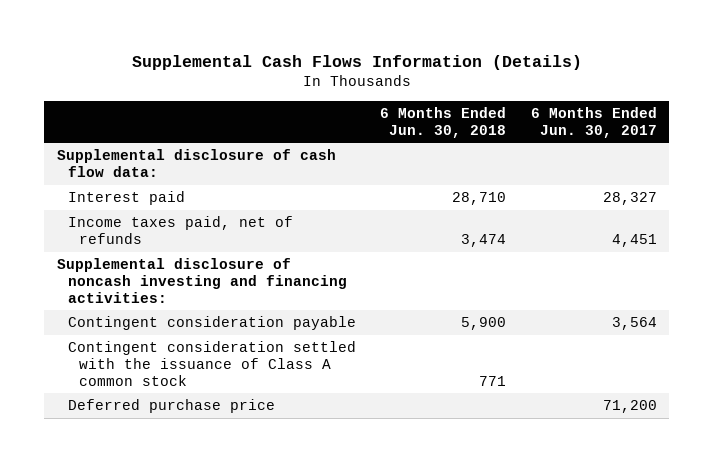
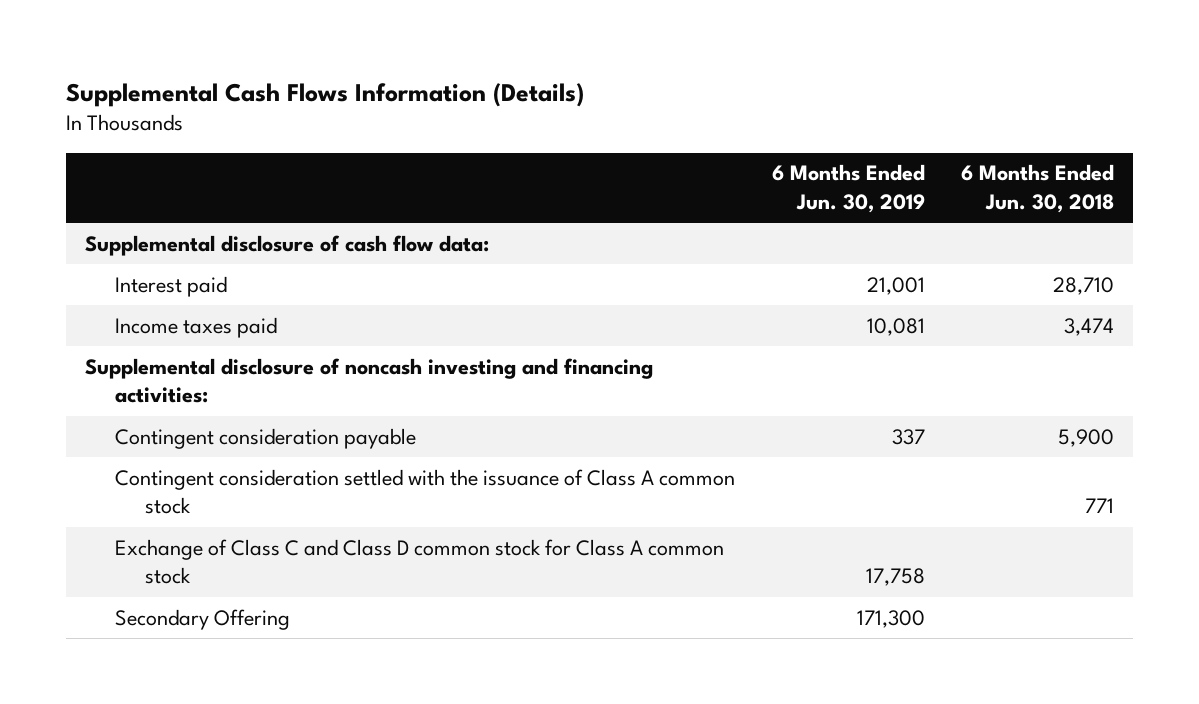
- | 6 Months Ended Jun. 30, 2018 | 6 Months Ended Jun. 30, 2017
+ | 6 Months Ended Jun. 30, 2019 | 6 Months Ended Jun. 30, 2018
- Income taxes paid, net of refunds | 3,474 | 4,451
+ Income taxes paid | 10,081 | 3,474
- Deferred purchase price | | 71,200
+ Exchange of Class C and Class D common stock for Class A common stock | 17,758 |
+ Secondary Offering | 171,300 |

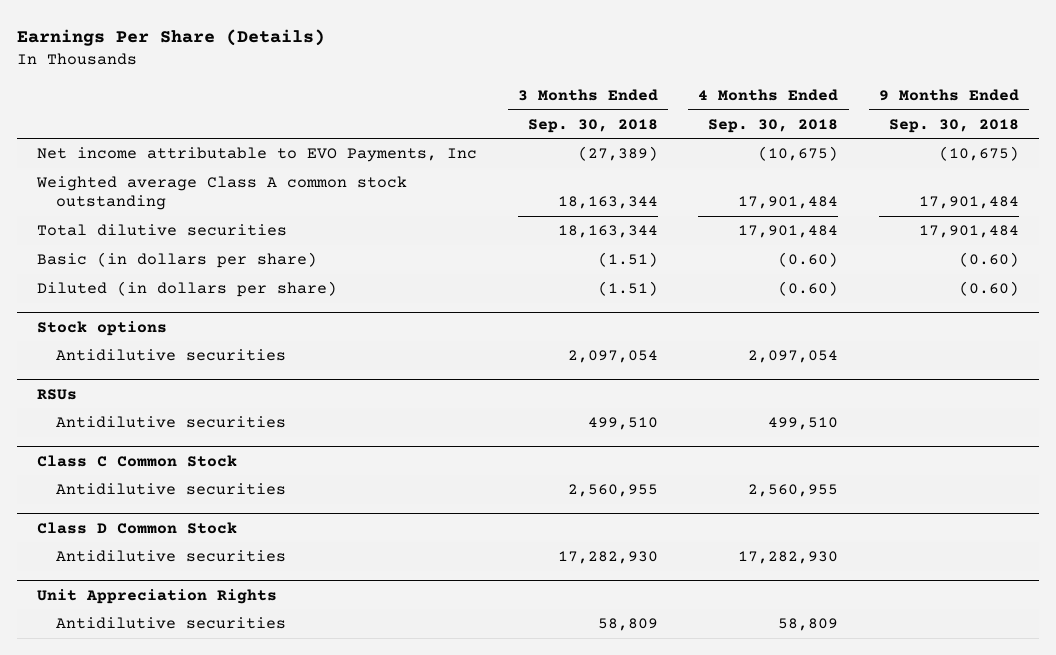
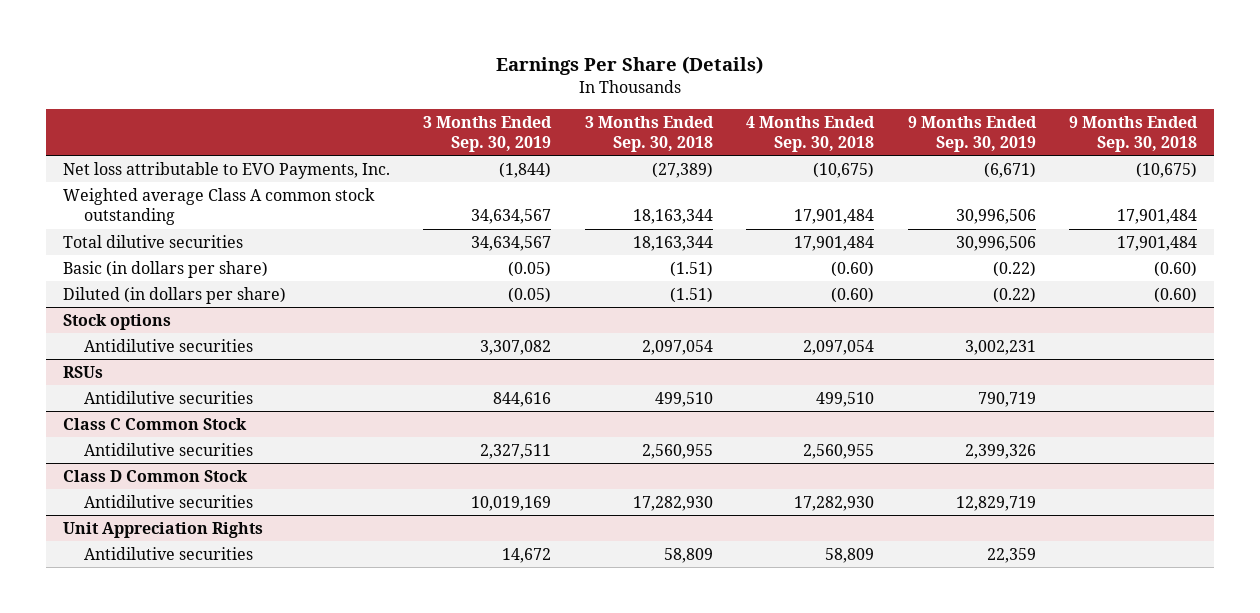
- | 3 Months Ended Sep. 30, 2018 | 4 Months Ended Sep. 30, 2018 | 9 Months Ended Sep. 30, 2018
+ | 3 Months Ended Sep. 30, 2019 | 3 Months Ended Sep. 30, 2018 | 4 Months Ended Sep. 30, 2018 | 9 Months Ended Sep. 30, 2019 | 9 Months Ended Sep. 30, 2018
- Net income attributable to EVO Payments, Inc | (27,389) | (10,675) | (10,675)
+ Net loss attributable to EVO Payments, Inc. | (1,844) | (27,389) | (10,675) | (6,671) | (10,675)

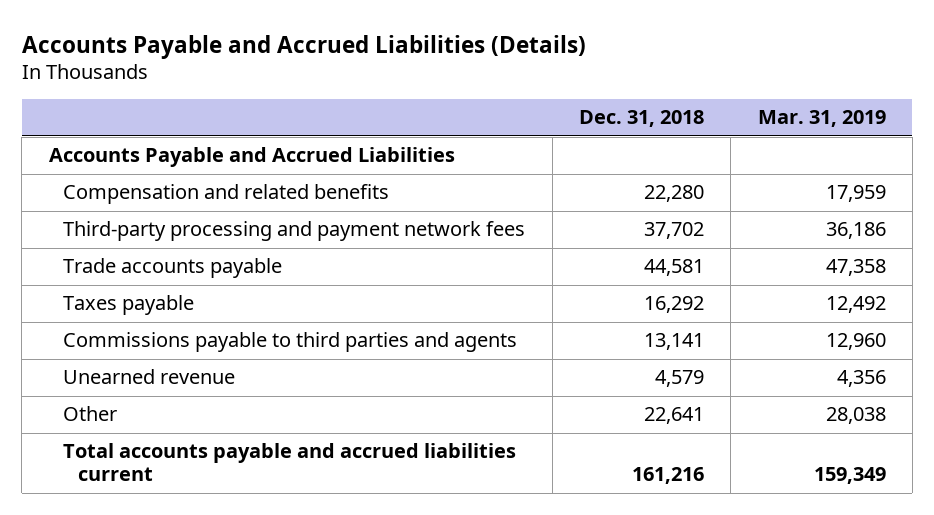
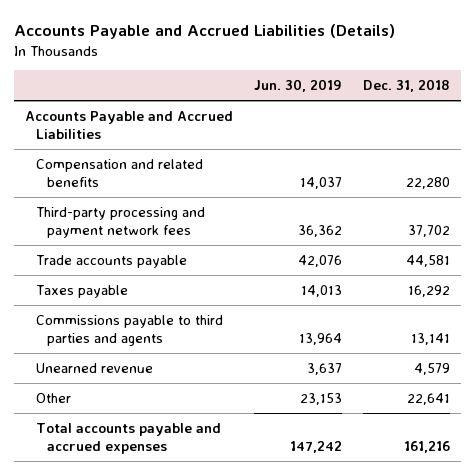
- | Dec. 31, 2018 | Mar. 31, 2019
+ | Jun. 30, 2019 | Dec. 31, 2018
- Total accounts payable and accrued liabilities current | 161,216 | 159,349
+ Total accounts payable and accrued expenses | 147,242 | 161,216

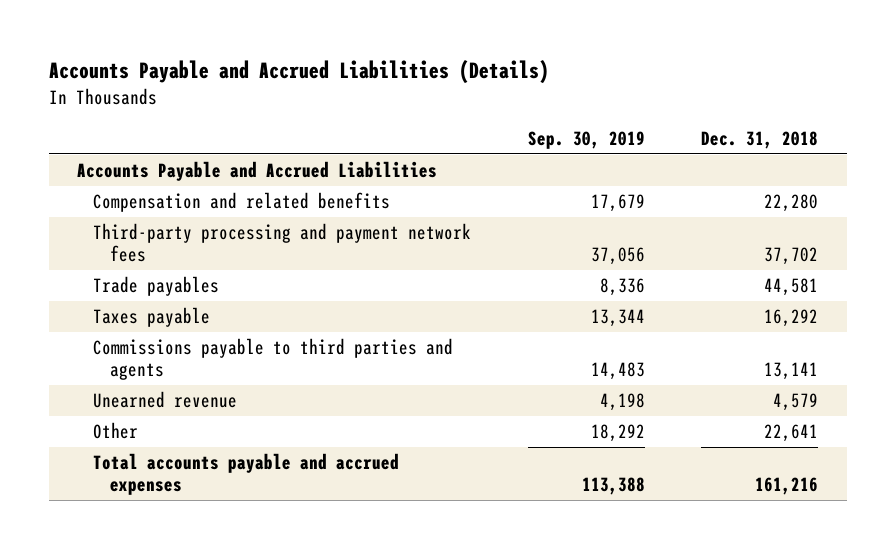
- | Jun. 30, 2019 | Dec. 31, 2018
+ | Sep. 30, 2019 | Dec. 31, 2018
- Trade accounts payable | 42,076 | 44,581
+ Trade payables | 8,336 | 44,581

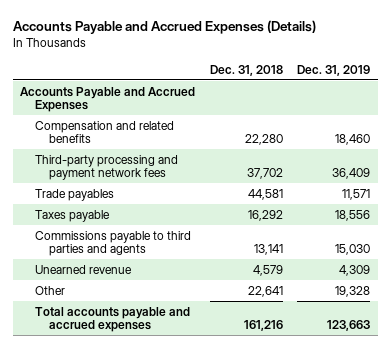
- Accounts Payable and Accrued Liabilities (Details)
+ Accounts Payable and Accrued Expenses (Details)
- | Sep. 30, 2019 | Dec. 31, 2018
+ | Dec. 31, 2018 | Dec. 31, 2019
- Accounts Payable and Accrued Liabilities
+ Accounts Payable and Accrued Expenses

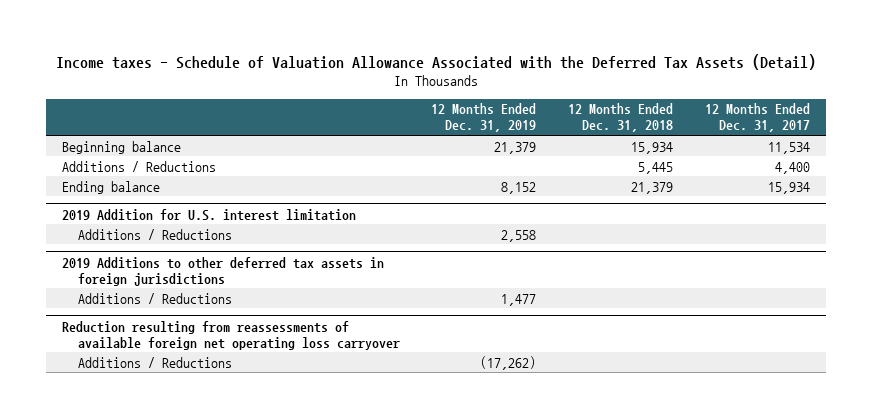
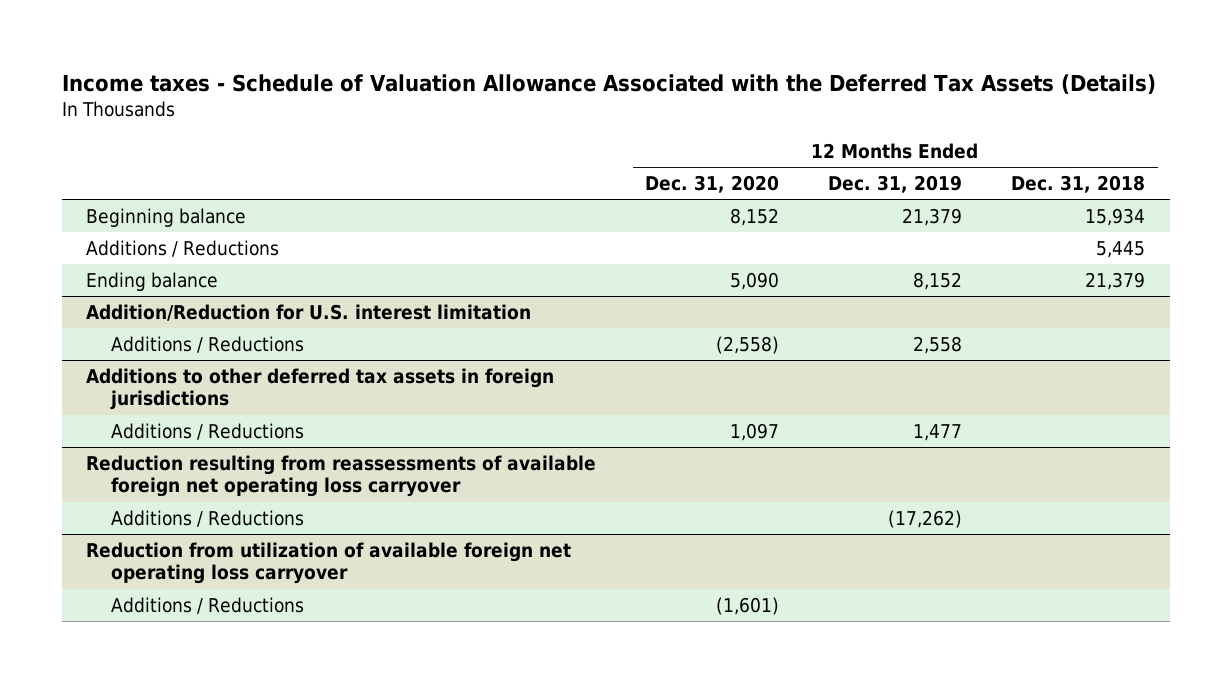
- Income taxes - Schedule of Valuation Allowance Associated with the Deferred Tax Assets (Detail)
+ Income taxes - Schedule of Valuation Allowance Associated with the Deferred Tax Assets (Details)
- | 12 Months Ended Dec. 31, 2019 | 12 Months Ended Dec. 31, 2018 | 12 Months Ended Dec. 31, 2017
+ | 12 Months Ended Dec. 31, 2020 | 12 Months Ended Dec. 31, 2019 | 12 Months Ended Dec. 31, 2018
- 2019 Addition for U.S. interest limitation
+ Addition/Reduction for U.S. interest limitation
- 2019 Additions to other deferred tax assets in foreign jurisdictions
+ Additions to other deferred tax assets in foreign jurisdictions
+ Reduction from utilization of available foreign net operating loss carryover
+ Additions / Reductions | (1,601) | |

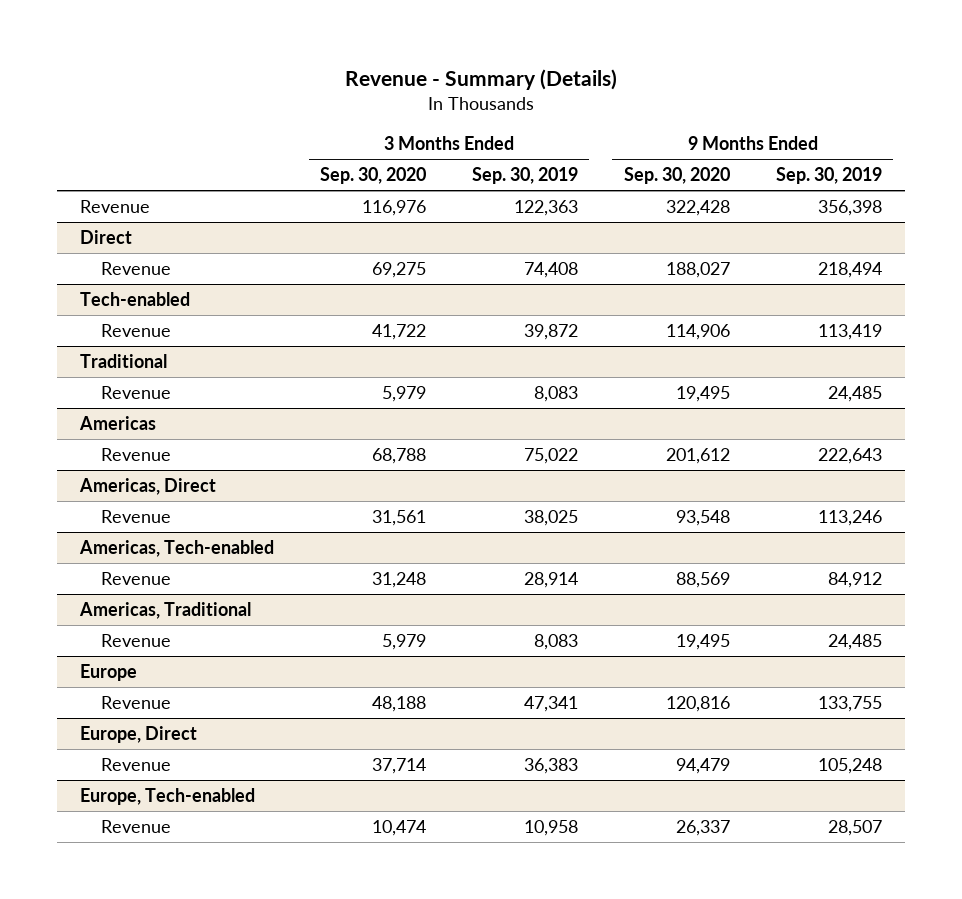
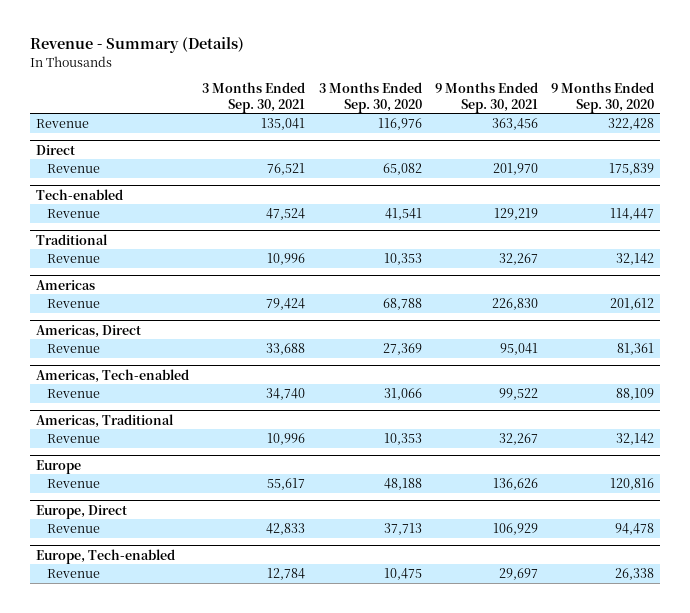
- | 3 Months Ended Sep. 30, 2020 | 3 Months Ended Sep. 30, 2019 | 9 Months Ended Sep. 30, 2020 | 9 Months Ended Sep. 30, 2019
+ | 3 Months Ended Sep. 30, 2021 | 3 Months Ended Sep. 30, 2020 | 9 Months Ended Sep. 30, 2021 | 9 Months Ended Sep. 30, 2020
@ Direct
- Revenue | 69,275 | 74,408 | 188,027 | 218,494
+ Revenue | 76,521 | 65,082 | 201,970 | 175,839
@ Tech-enabled
- Revenue | 41,722 | 39,872 | 114,906 | 113,419
+ Revenue | 47,524 | 41,541 | 129,219 | 114,447
@ Traditional
- Revenue | 5,979 | 8,083 | 19,495 | 24,485
+ Revenue | 10,996 | 10,353 | 32,267 | 32,142
@ Americas, Direct
- Revenue | 31,561 | 38,025 | 93,548 | 113,246
+ Revenue | 33,688 | 27,369 | 95,041 | 81,361
@ Americas, Tech-enabled
- Revenue | 31,248 | 28,914 | 88,569 | 84,912
+ Revenue | 34,740 | 31,066 | 99,522 | 88,109
@ Americas, Traditional
- Revenue | 5,979 | 8,083 | 19,495 | 24,485
+ Revenue | 10,996 | 10,353 | 32,267 | 32,142
@ Europe, Direct
- Revenue | 37,714 | 36,383 | 94,479 | 105,248
+ Revenue | 42,833 | 37,713 | 106,929 | 94,478
@ Europe, Tech-enabled
- Revenue | 10,474 | 10,958 | 26,337 | 28,507
+ Revenue | 12,784 | 10,475 | 29,697 | 26,338

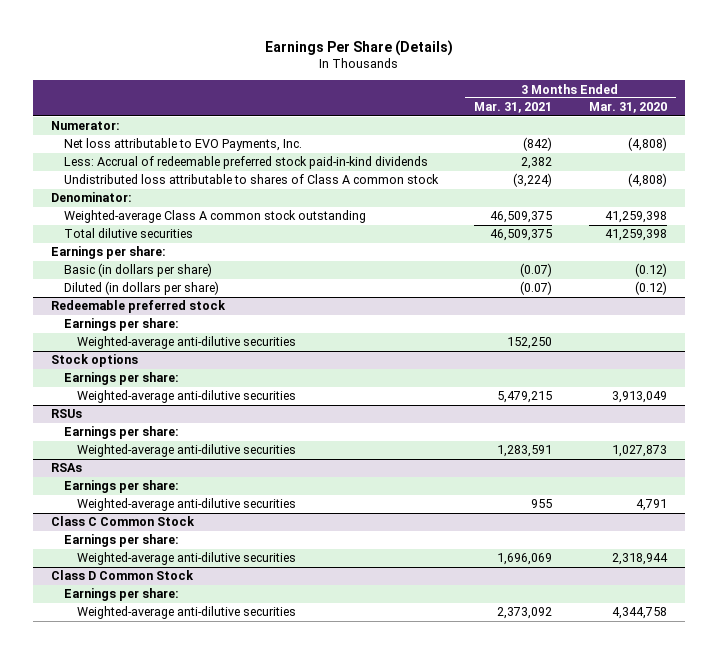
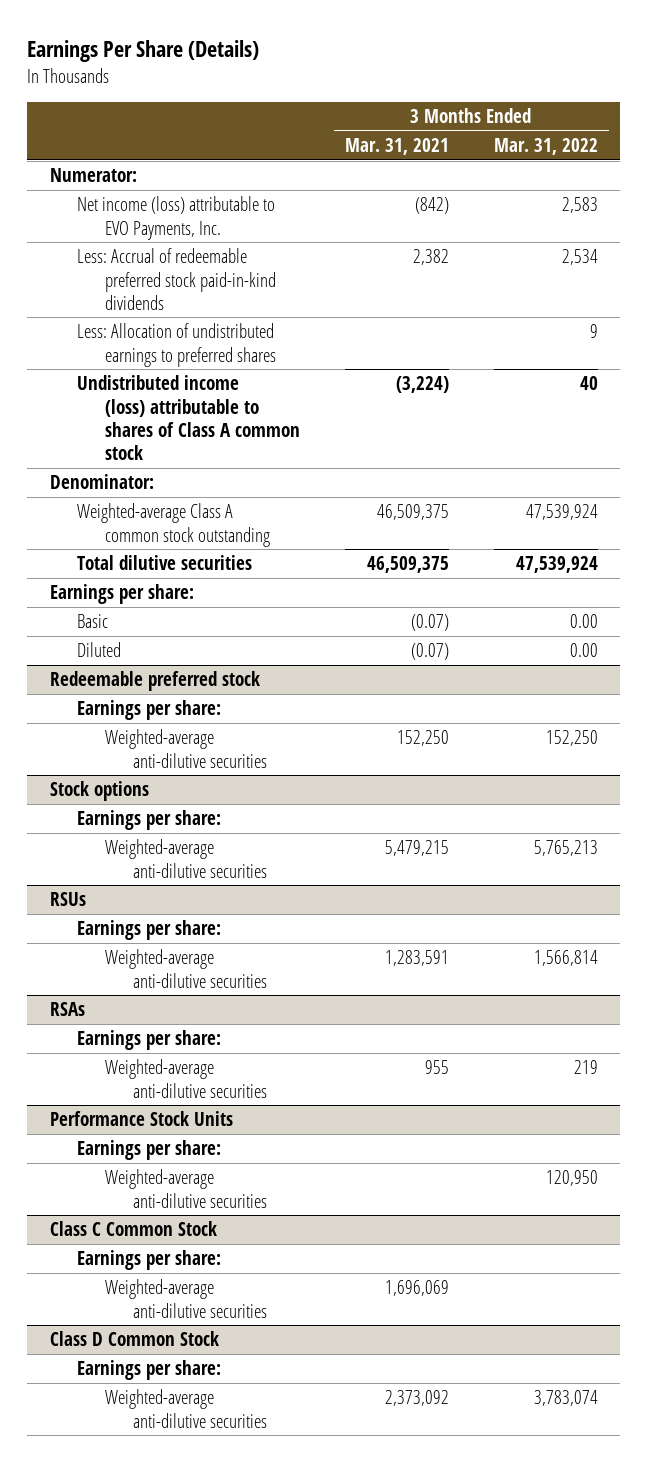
- | 3 Months Ended Mar. 31, 2021 | 3 Months Ended Mar. 31, 2020
+ | 3 Months Ended Mar. 31, 2021 | 3 Months Ended Mar. 31, 2022
- Net loss attributable to EVO Payments, Inc. | (842) | (4,808)
+ Net income (loss) attributable to EVO Payments, Inc. | (842) | 2,583
- Undistributed loss attributable to shares of Class A common stock | (3,224) | (4,808)
+ Less: Allocation of undistributed earnings to preferred shares | | 9
+ Undistributed income (loss) attributable to shares of Class A common stock | (3,224) | 40
- Basic (in dollars per share) | (0.07) | (0.12)
- Diluted (in dollars per share) | (0.07) | (0.12)
+ Basic | (0.07) | 0.00
+ Diluted | (0.07) | 0.00
+ Performance Stock Units
+ Earnings per share:
+ Weighted-average anti-dilutive securities | | 120,950

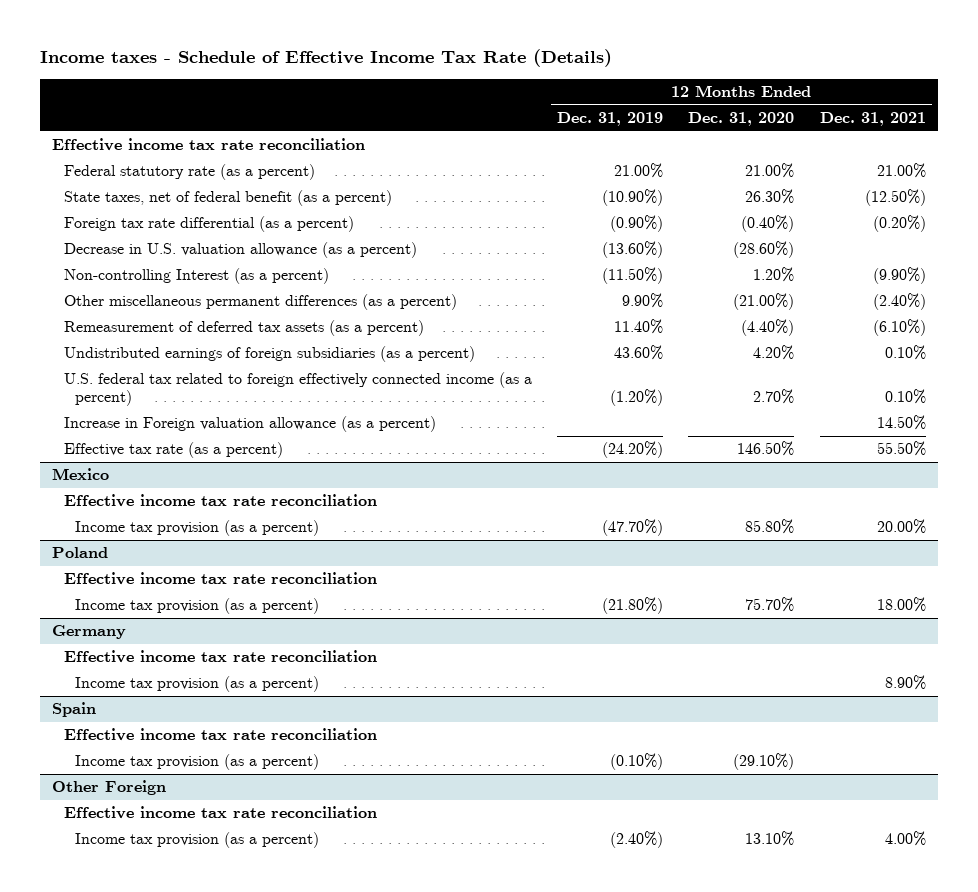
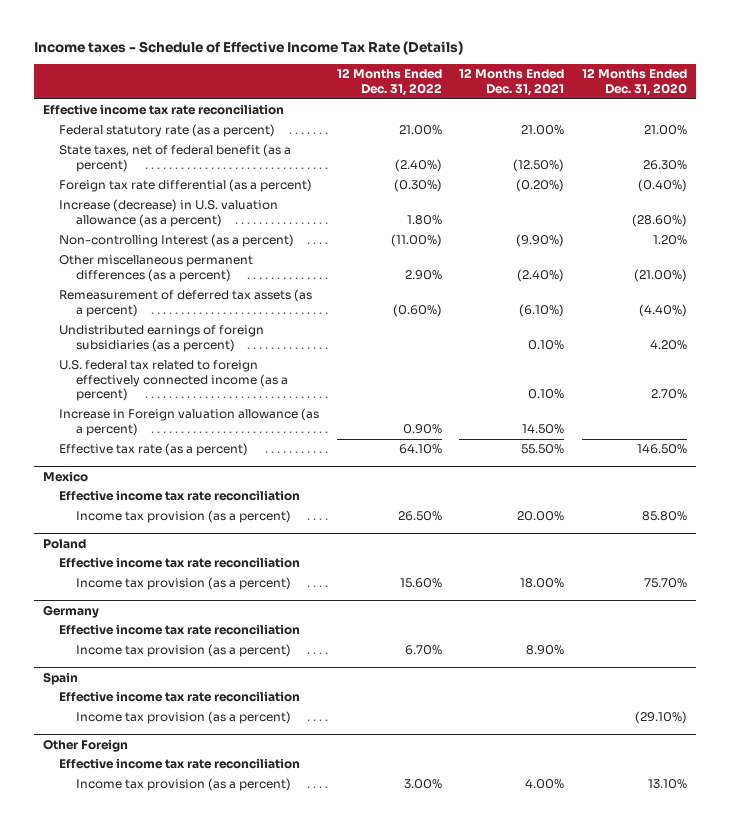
- | 12 Months Ended Dec. 31, 2019 | 12 Months Ended Dec. 31, 2020 | 12 Months Ended Dec. 31, 2021
+ | 12 Months Ended Dec. 31, 2022 | 12 Months Ended Dec. 31, 2021 | 12 Months Ended Dec. 31, 2020
- Decrease in U.S. valuation allowance (as a percent) | (13.60%) | (28.60%) |
+ Increase (decrease) in U.S. valuation allowance (as a percent) | 1.80% | | (28.60%)

